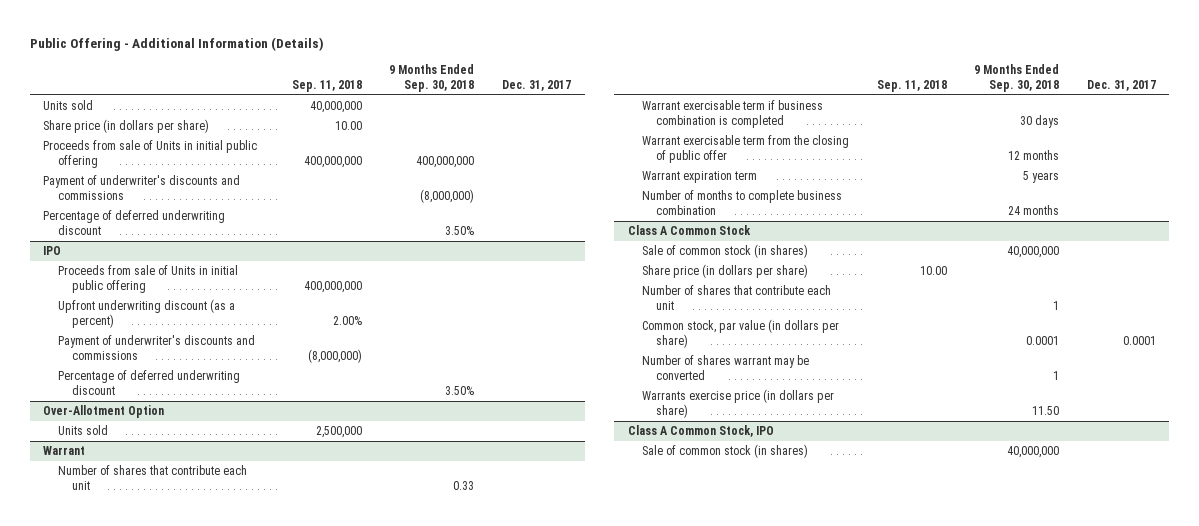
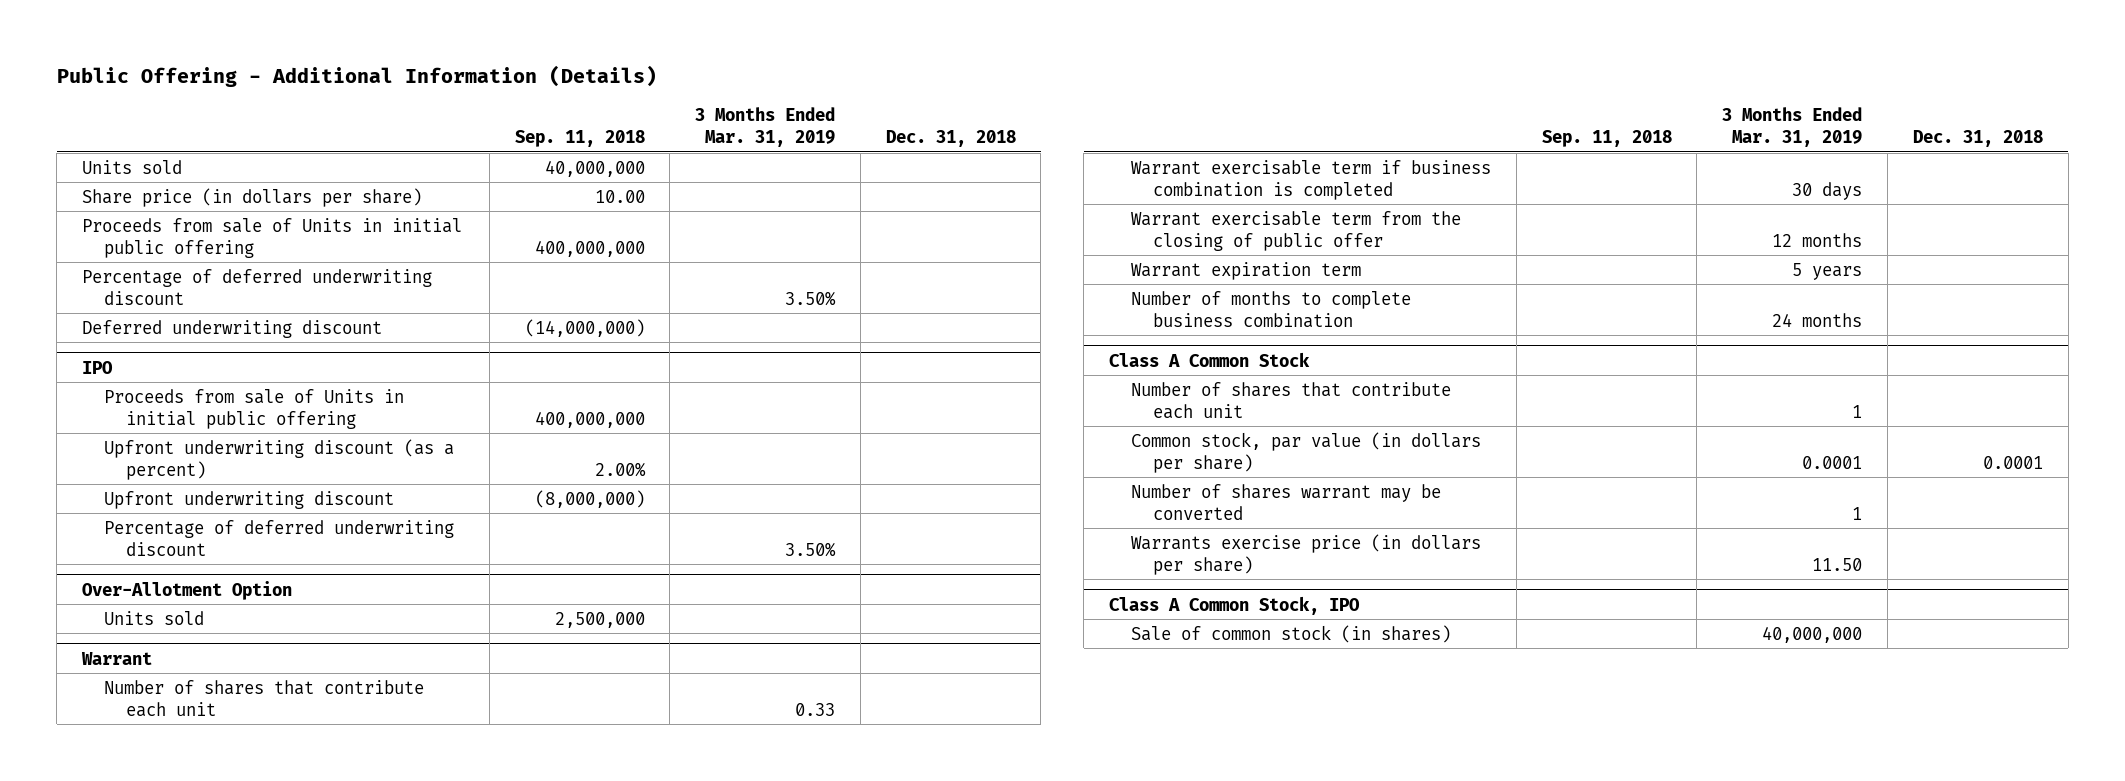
- | Sep. 11, 2018 | 9 Months Ended Sep. 30, 2018 | Dec. 31, 2017
+ | Sep. 11, 2018 | 3 Months Ended Mar. 31, 2019 | Dec. 31, 2018
- Payment of underwriter's discounts and commissions | | (8,000,000) |
+ Deferred underwriting discount | (14,000,000) | |
@ IPO
- Payment of underwriter's discounts and commissions | (8,000,000) | |
+ Upfront underwriting discount | (8,000,000) | |
@ Class A Common Stock
- Sale of common stock (in shares) | | 40,000,000 |
- Share price (in dollars per share) | 10.00 | |

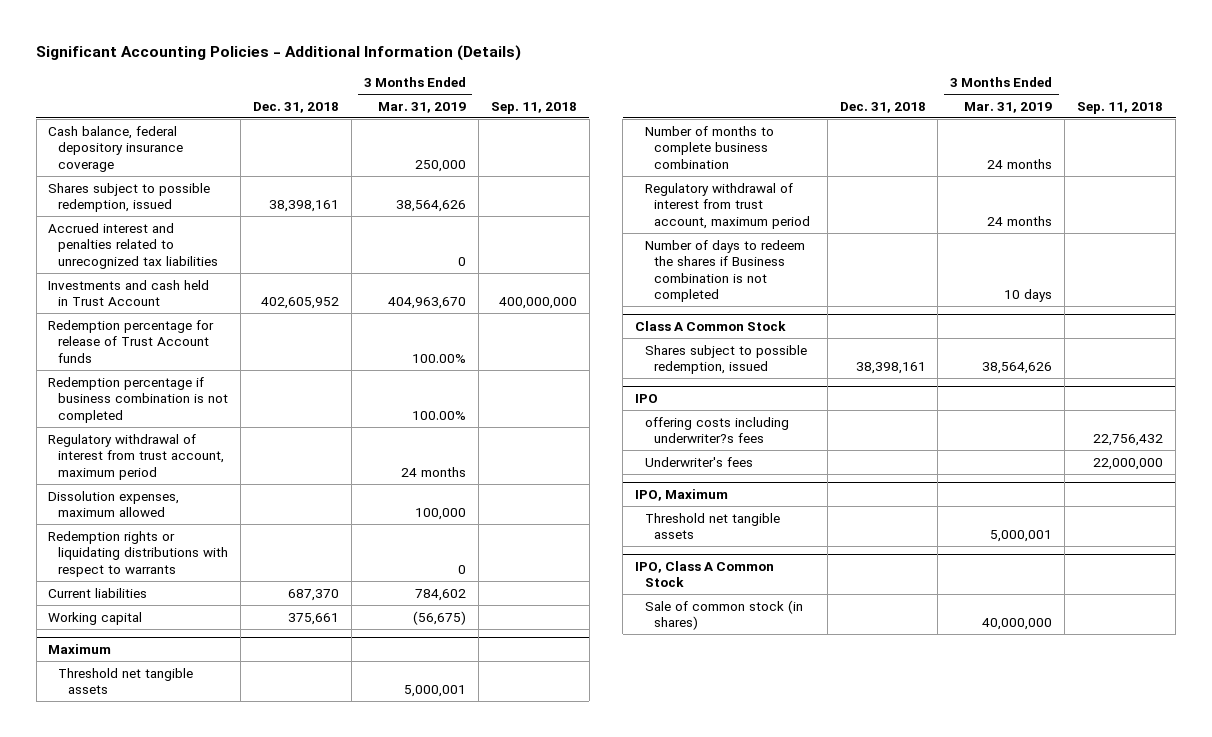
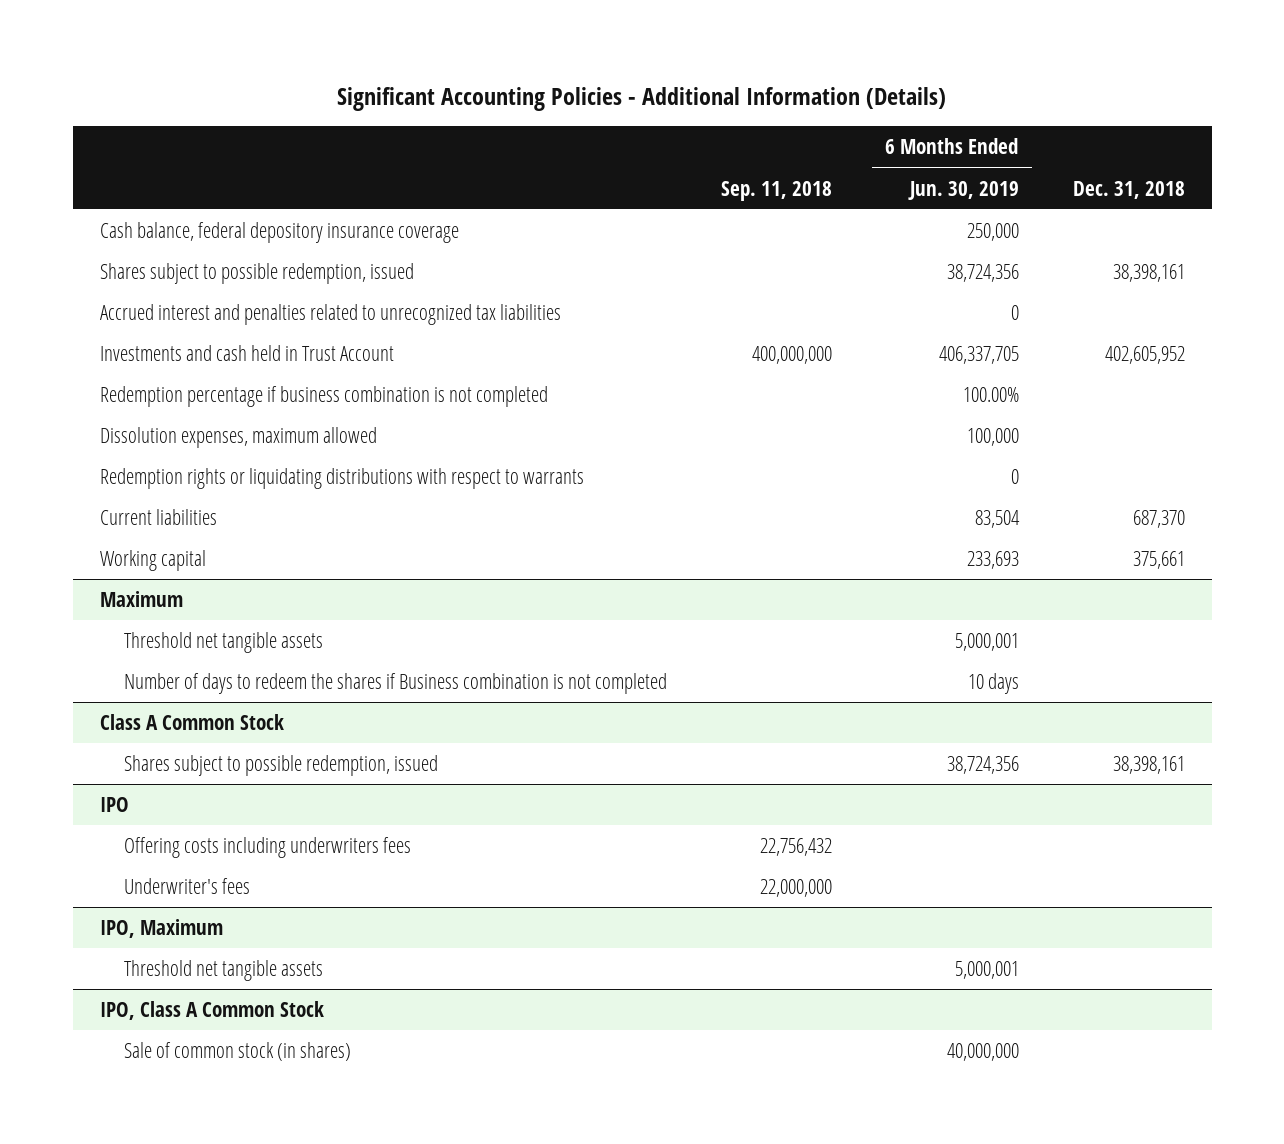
- | Dec. 31, 2018 | 3 Months Ended Mar. 31, 2019 | Sep. 11, 2018
+ | Sep. 11, 2018 | 6 Months Ended Jun. 30, 2019 | Dec. 31, 2018
- Redemption percentage for release of Trust Account funds | | 100.00% |
- Regulatory withdrawal of interest from trust account, maximum period | | 24 months |
@ Maximum
- Number of months to complete business combination | | 24 months |
- Regulatory withdrawal of interest from trust account, maximum period | | 24 months |
@ IPO
- offering costs including underwriter?s fees | | | 22,756,432
+ Offering costs including underwriters fees | 22,756,432 | |

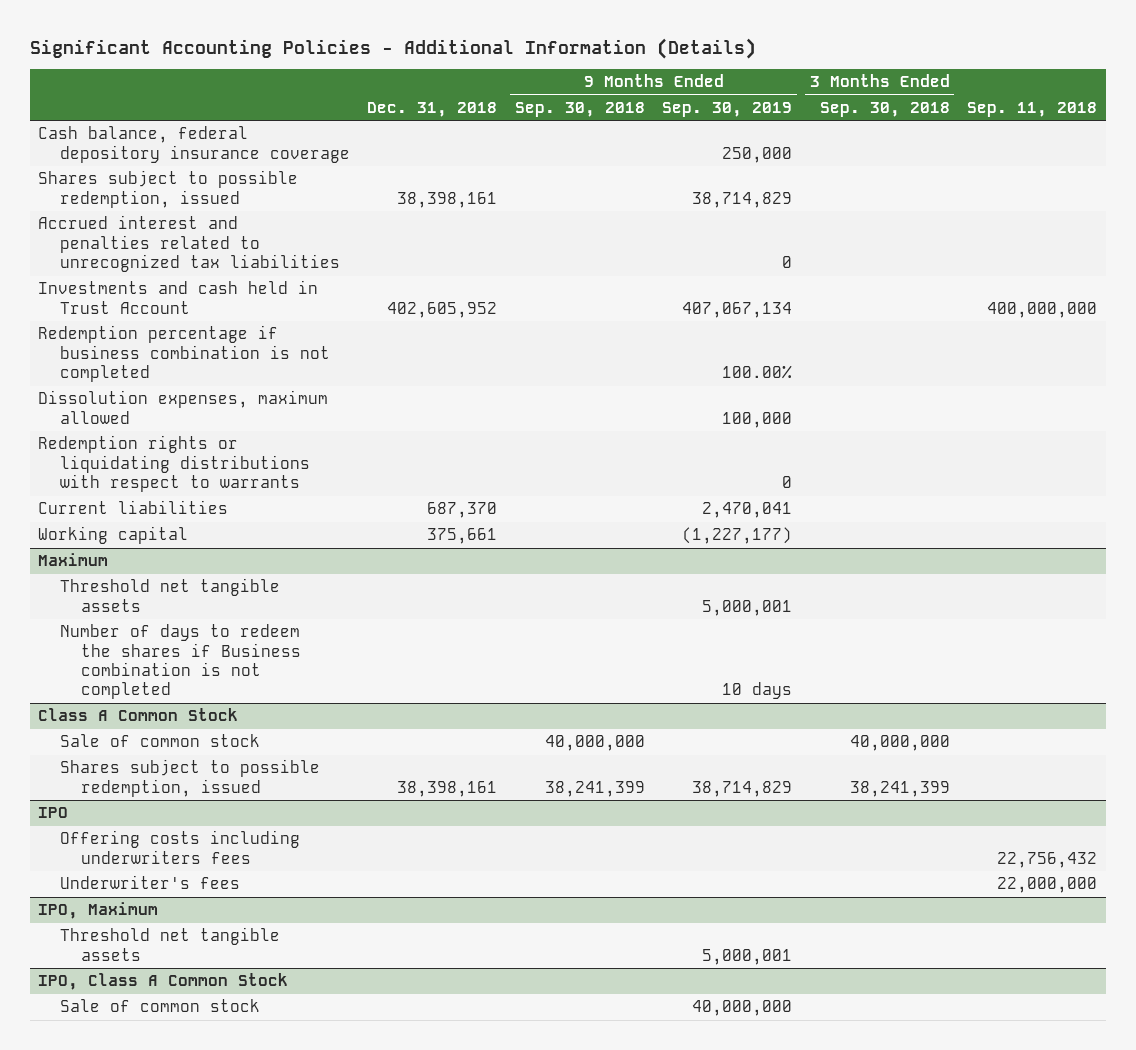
- | Sep. 11, 2018 | 6 Months Ended Jun. 30, 2019 | Dec. 31, 2018
+ | Dec. 31, 2018 | 9 Months Ended Sep. 30, 2018 | 9 Months Ended Sep. 30, 2019 | 3 Months Ended Sep. 30, 2018 | Sep. 11, 2018
@ Class A Common Stock
+ Sale of common stock | | 40,000,000 | | 40,000,000 |
@ IPO, Class A Common Stock
- Sale of common stock (in shares) | | 40,000,000 |
+ Sale of common stock | | | 40,000,000 | |

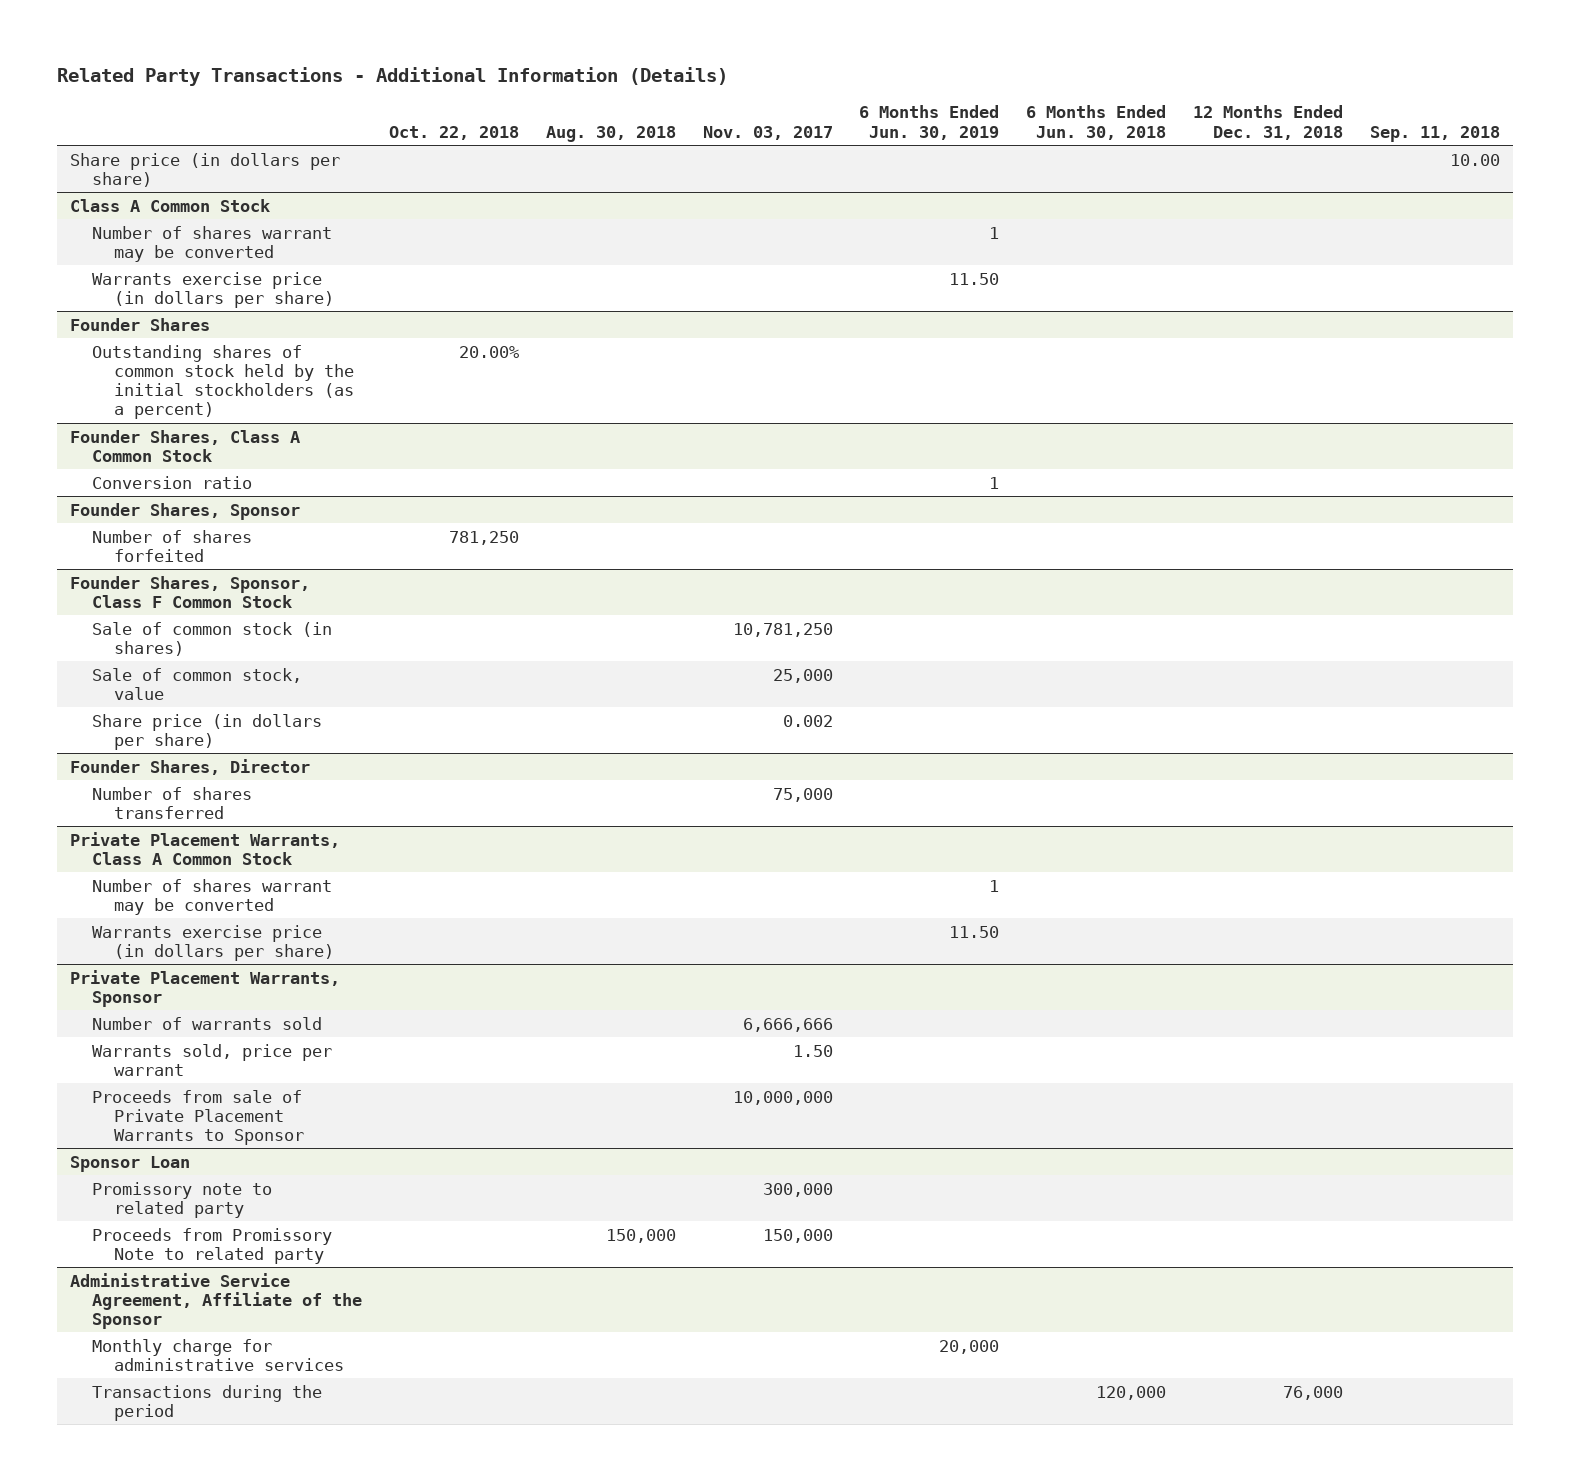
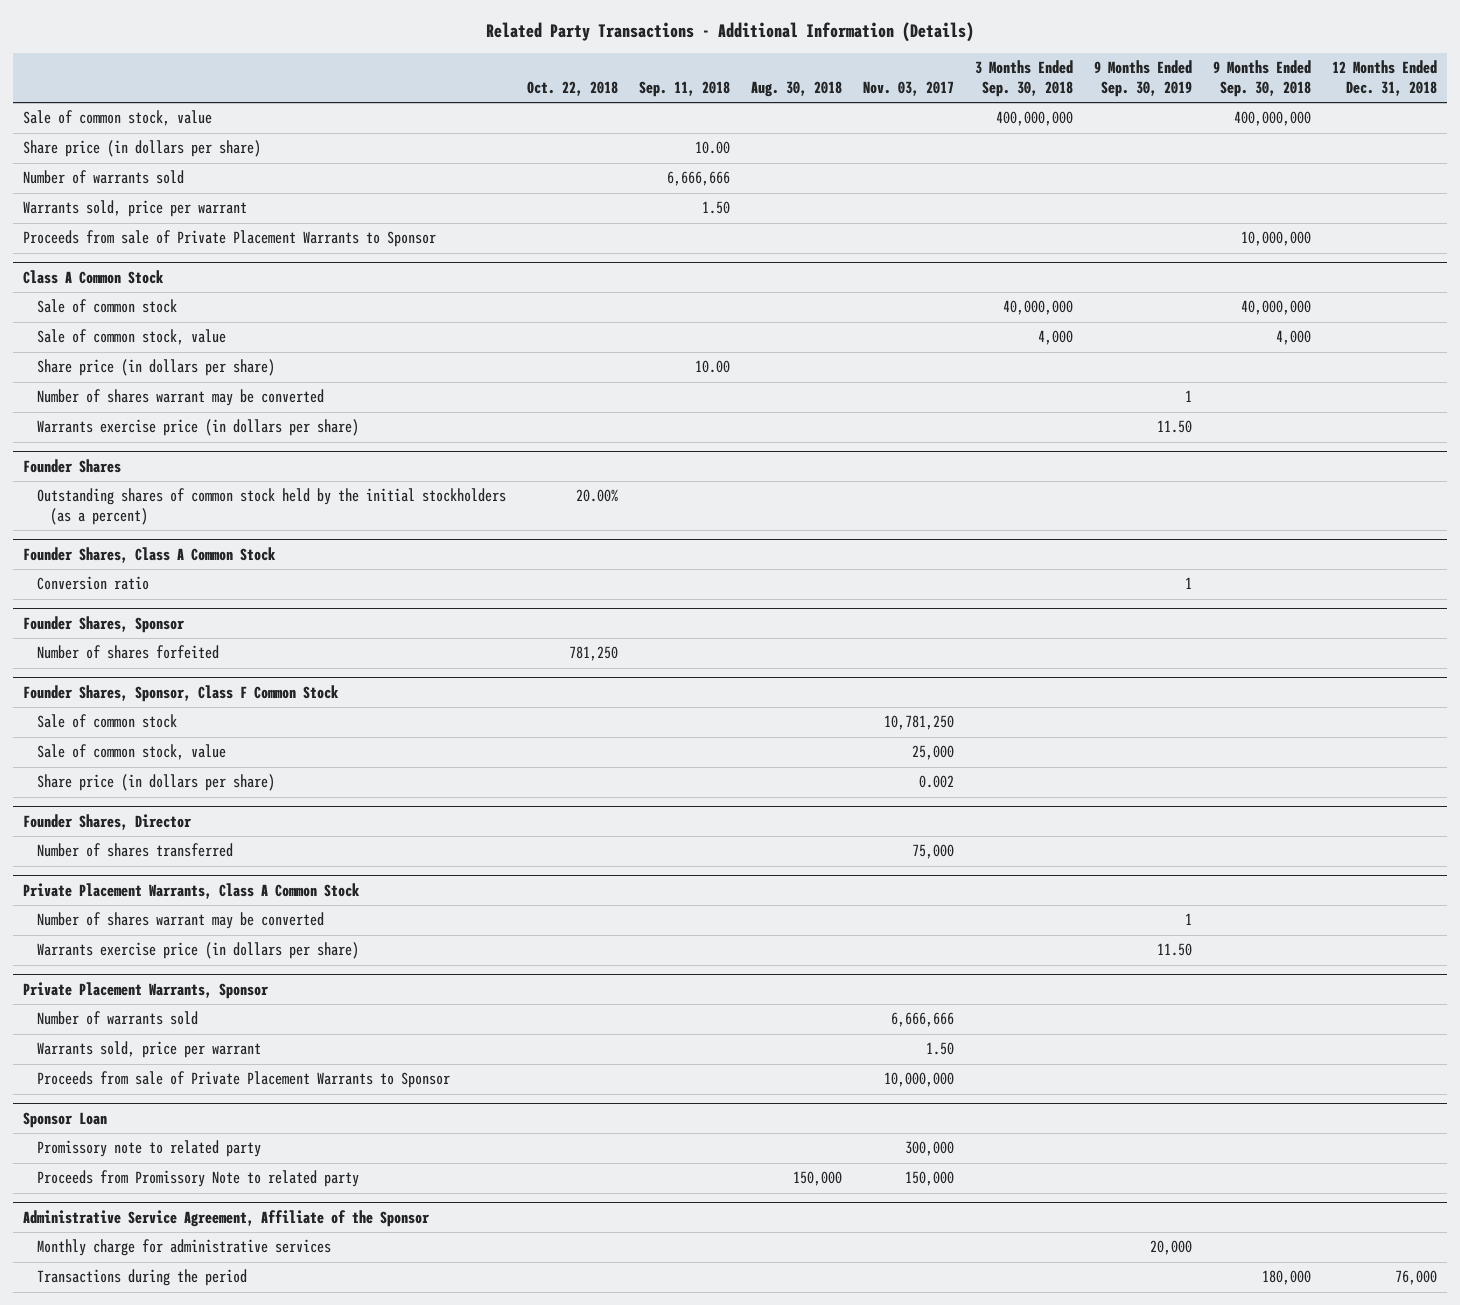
- | Oct. 22, 2018 | Aug. 30, 2018 | Nov. 03, 2017 | 6 Months Ended Jun. 30, 2019 | 6 Months Ended Jun. 30, 2018 | 12 Months Ended Dec. 31, 2018 | Sep. 11, 2018
+ | Oct. 22, 2018 | Sep. 11, 2018 | Aug. 30, 2018 | Nov. 03, 2017 | 3 Months Ended Sep. 30, 2018 | 9 Months Ended Sep. 30, 2019 | 9 Months Ended Sep. 30, 2018 | 12 Months Ended Dec. 31, 2018
+ Sale of common stock, value | | | | | 400,000,000 | | 400,000,000 |
+ Number of warrants sold | | 6,666,666 | | | | | |
+ Warrants sold, price per warrant | | 1.50 | | | | | |
+ Proceeds from sale of Private Placement Warrants to Sponsor | | | | | | | 10,000,000 |
@ Class A Common Stock
+ Sale of common stock | | | | | 40,000,000 | | 40,000,000 |
+ Sale of common stock, value | | | | | 4,000 | | 4,000 |
+ Share price (in dollars per share) | | 10.00 | | | | | |
@ Founder Shares, Sponsor, Class F Common Stock
- Sale of common stock (in shares) | | | 10,781,250 | | | |
+ Sale of common stock | | | | 10,781,250 | | | |

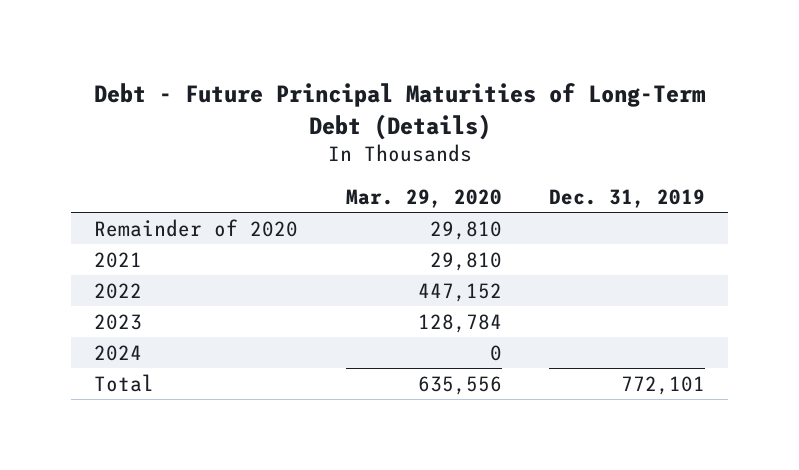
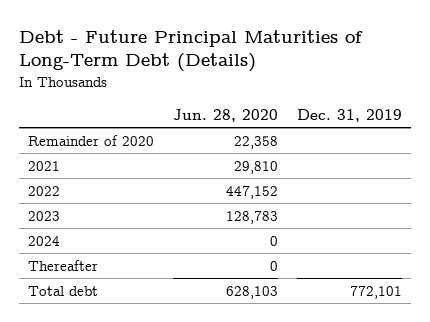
- | Mar. 29, 2020 | Dec. 31, 2019
+ | Jun. 28, 2020 | Dec. 31, 2019
- Total | 635,556 | 772,101
+ Thereafter | 0 |
+ Total debt | 628,103 | 772,101

